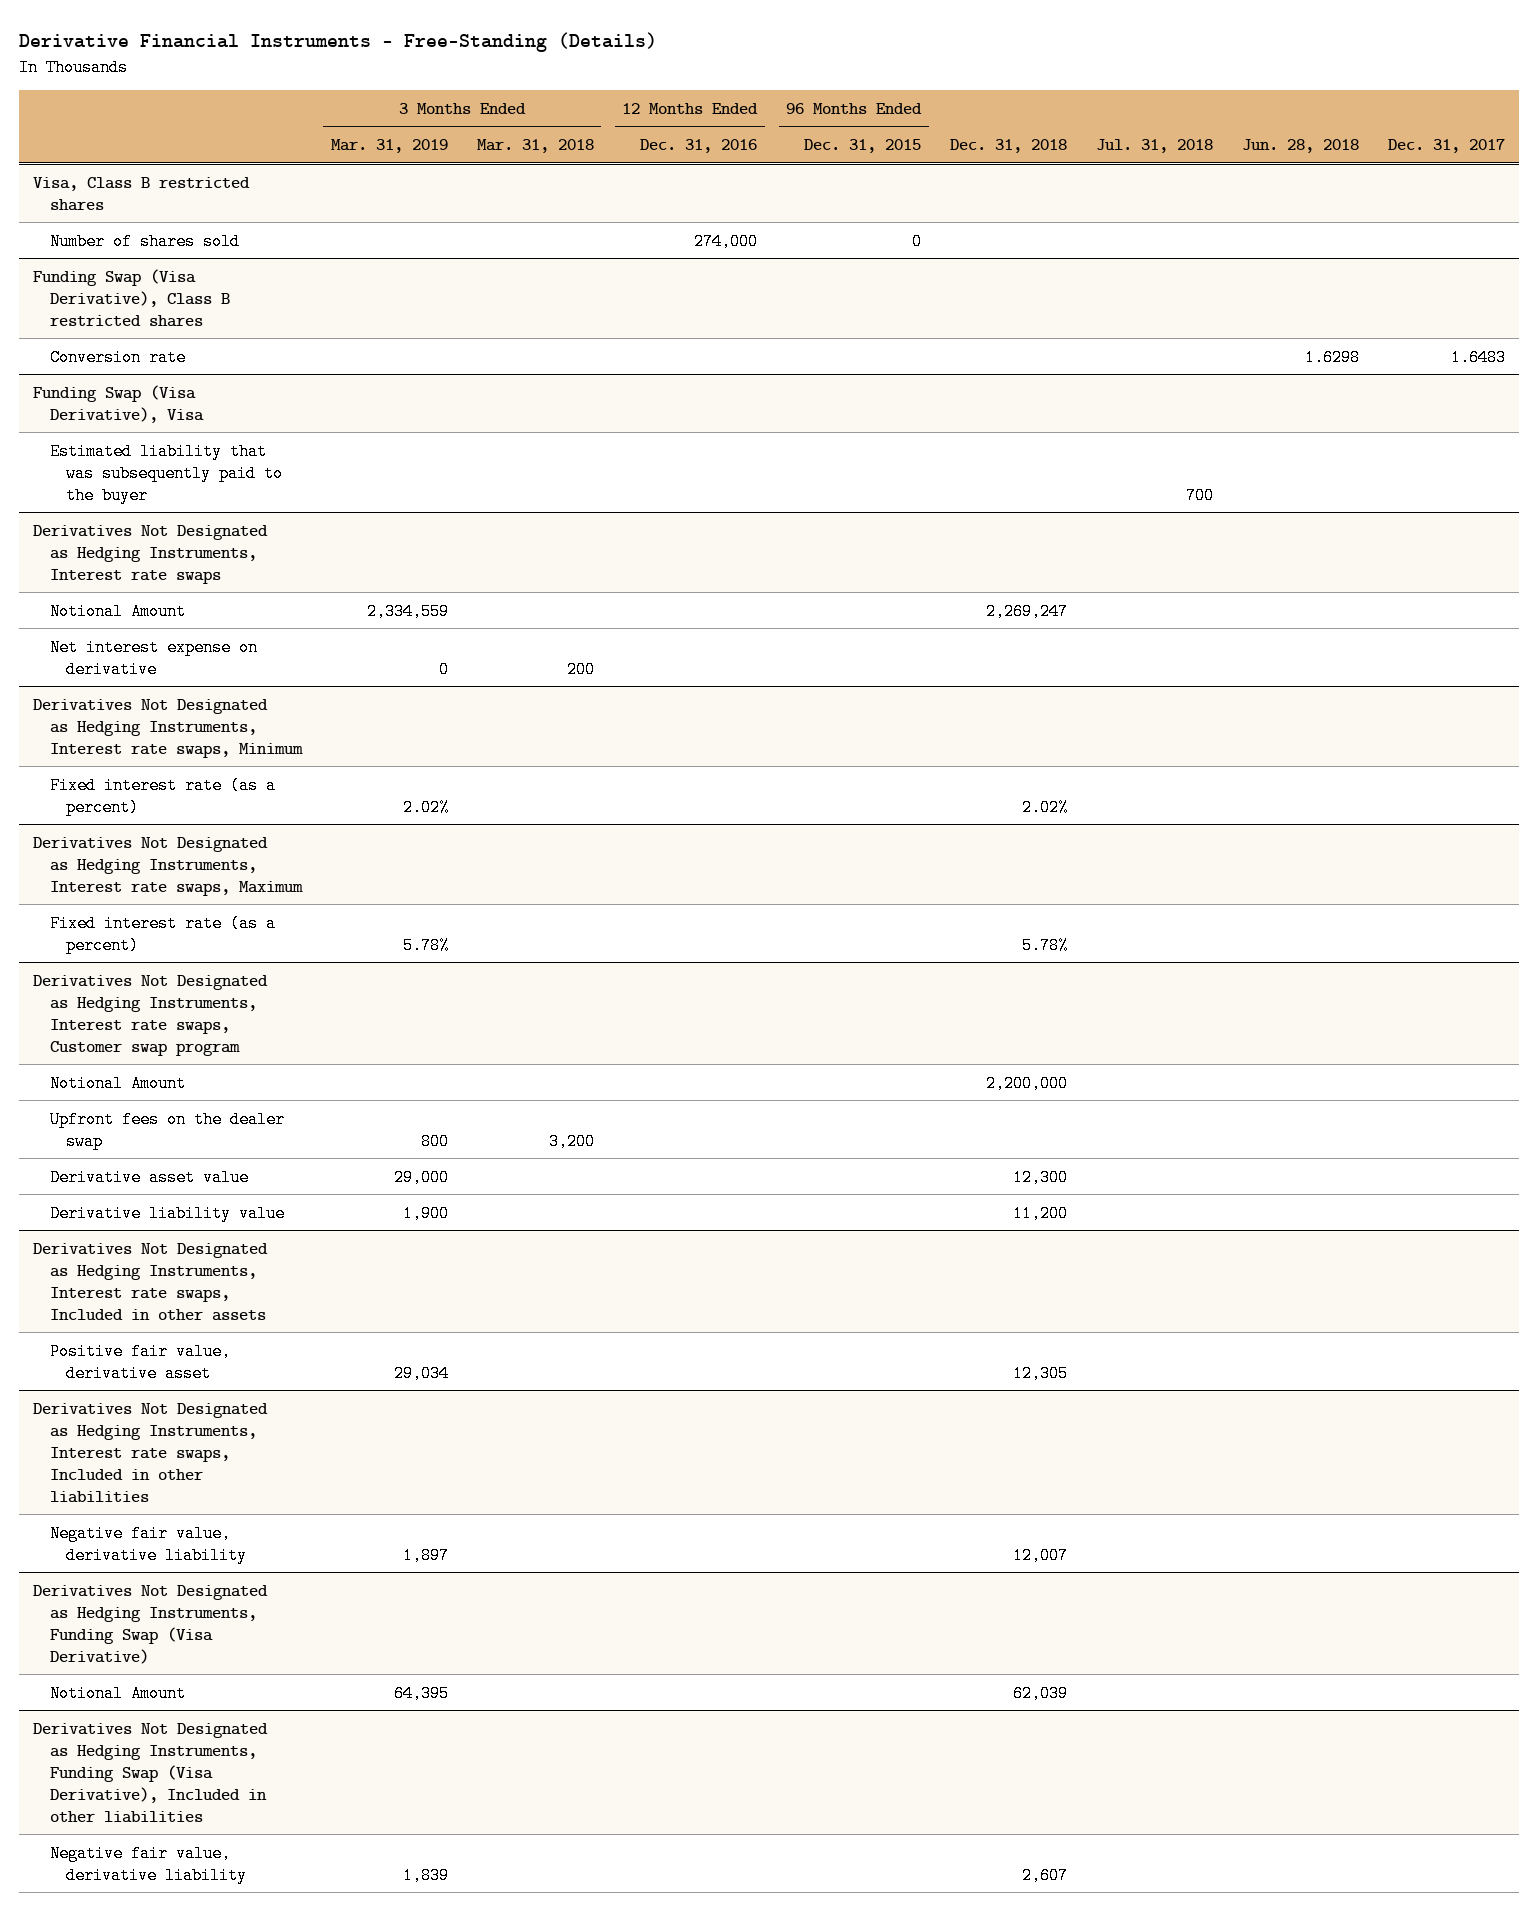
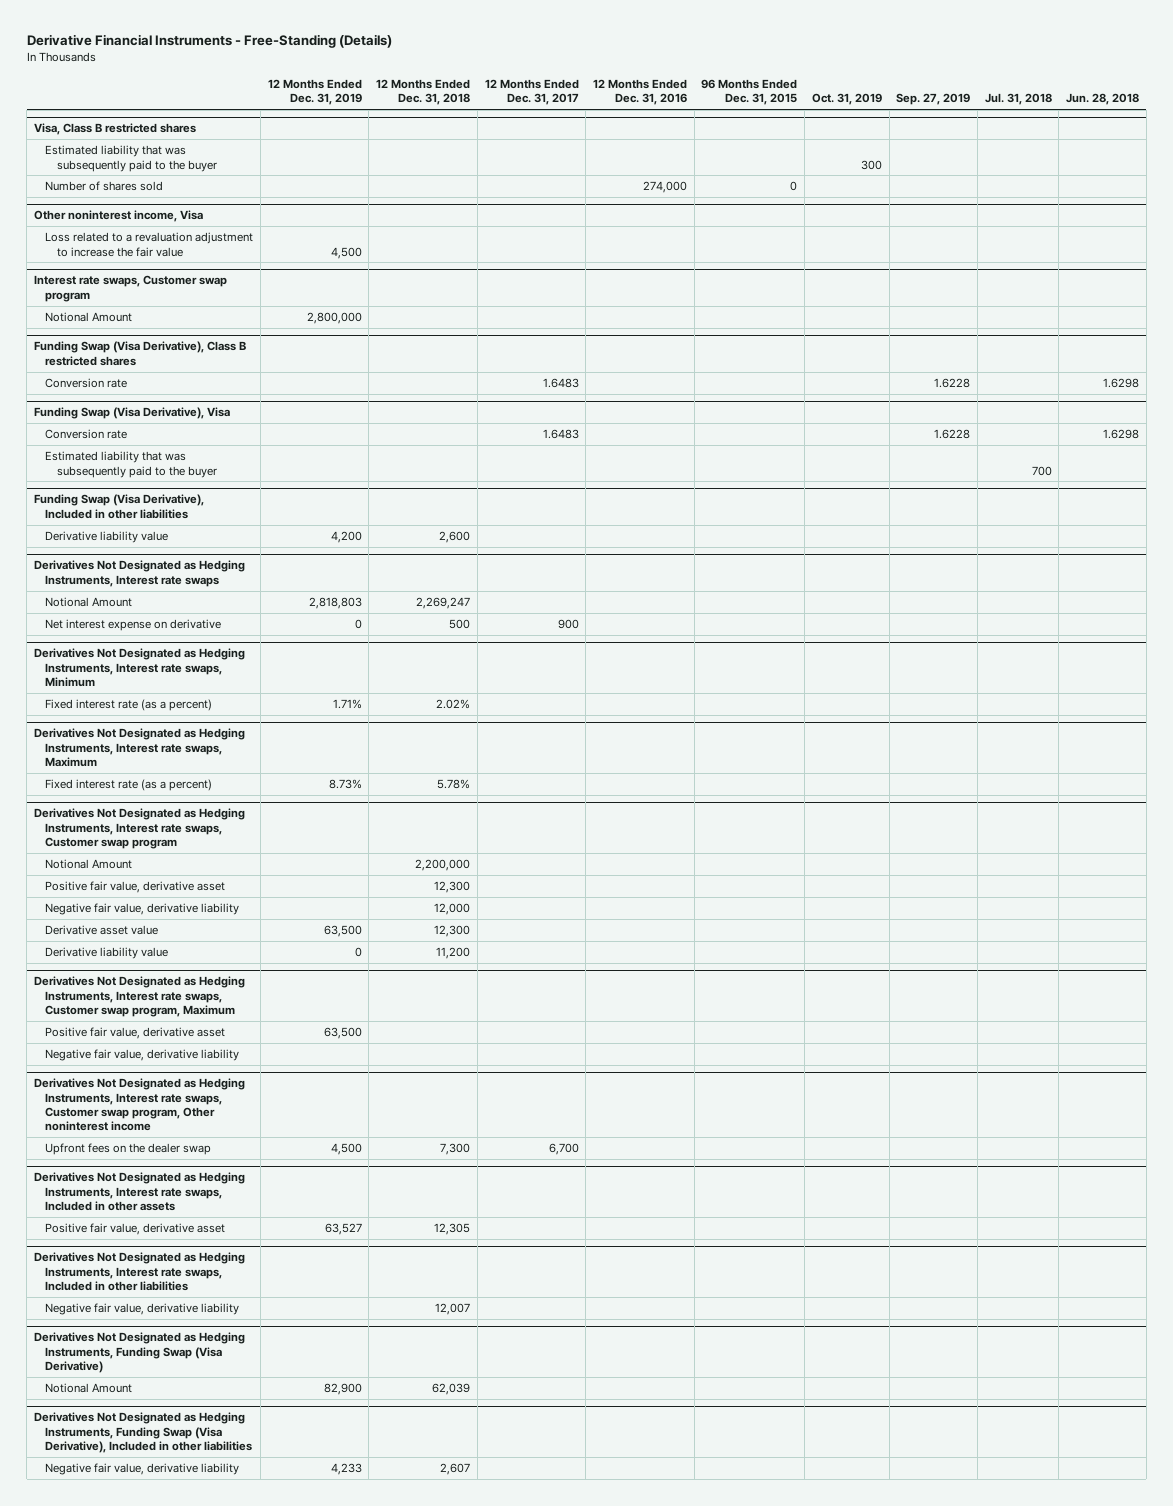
- | 3 Months Ended Mar. 31, 2019 | 3 Months Ended Mar. 31, 2018 | 12 Months Ended Dec. 31, 2016 | 96 Months Ended Dec. 31, 2015 | Dec. 31, 2018 | Jul. 31, 2018 | Jun. 28, 2018 | Dec. 31, 2017
+ | 12 Months Ended Dec. 31, 2019 | 12 Months Ended Dec. 31, 2018 | 12 Months Ended Dec. 31, 2017 | 12 Months Ended Dec. 31, 2016 | 96 Months Ended Dec. 31, 2015 | Oct. 31, 2019 | Sep. 27, 2019 | Jul. 31, 2018 | Jun. 28, 2018
@ Visa, Class B restricted shares
+ Estimated liability that was subsequently paid to the buyer | | | | | | 300 | | |
+ Other noninterest income, Visa
+ Loss related to a revaluation adjustment to increase the fair value | 4,500 | | | | | | | |
+ Interest rate swaps, Customer swap program
+ Notional Amount | 2,800,000 | | | | | | | |
@ Funding Swap (Visa Derivative), Visa
+ Conversion rate | | | 1.6483 | | | | 1.6228 | | 1.6298
+ Funding Swap (Visa Derivative), Included in other liabilities
+ Derivative liability value | 4,200 | 2,600 | | | | | | |
@ Derivatives Not Designated as Hedging Instruments, Interest rate swaps, Customer swap program
- Upfront fees on the dealer swap | 800 | 3,200 | | | | | |
+ Positive fair value, derivative asset | | 12,300 | | | | | | |
+ Negative fair value, derivative liability | | 12,000 | | | | | | |
+ Derivatives Not Designated as Hedging Instruments, Interest rate swaps, Customer swap program, Maximum
+ Positive fair value, derivative asset | 63,500 | | | | | | | |
+ Negative fair value, derivative liability
+ Derivatives Not Designated as Hedging Instruments, Interest rate swaps, Customer swap program, Other noninterest income
+ Upfront fees on the dealer swap | 4,500 | 7,300 | 6,700 | | | | | |

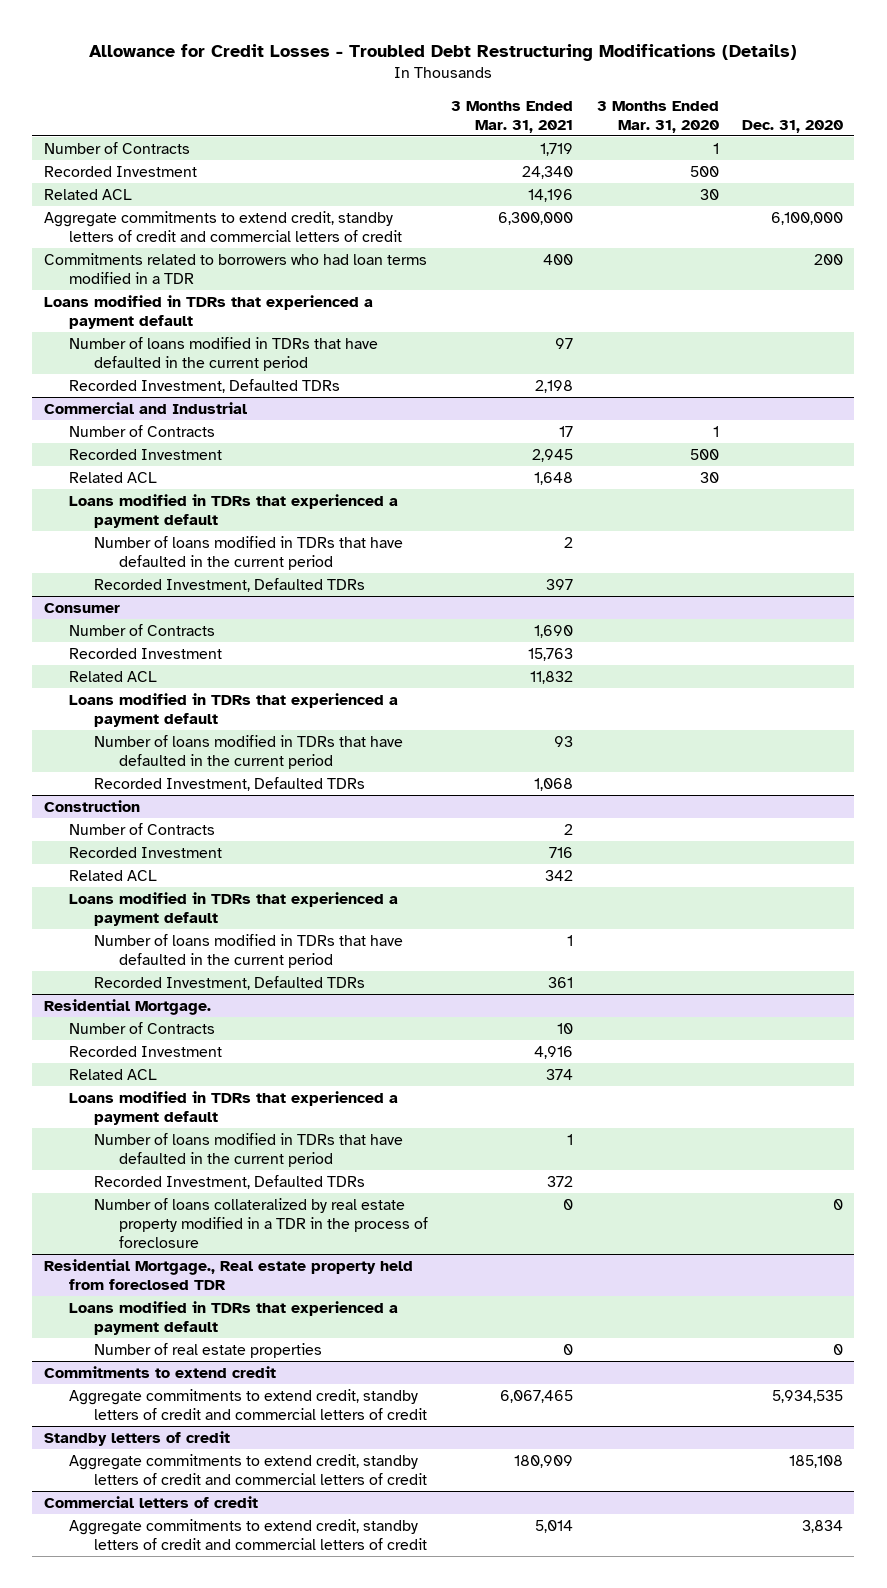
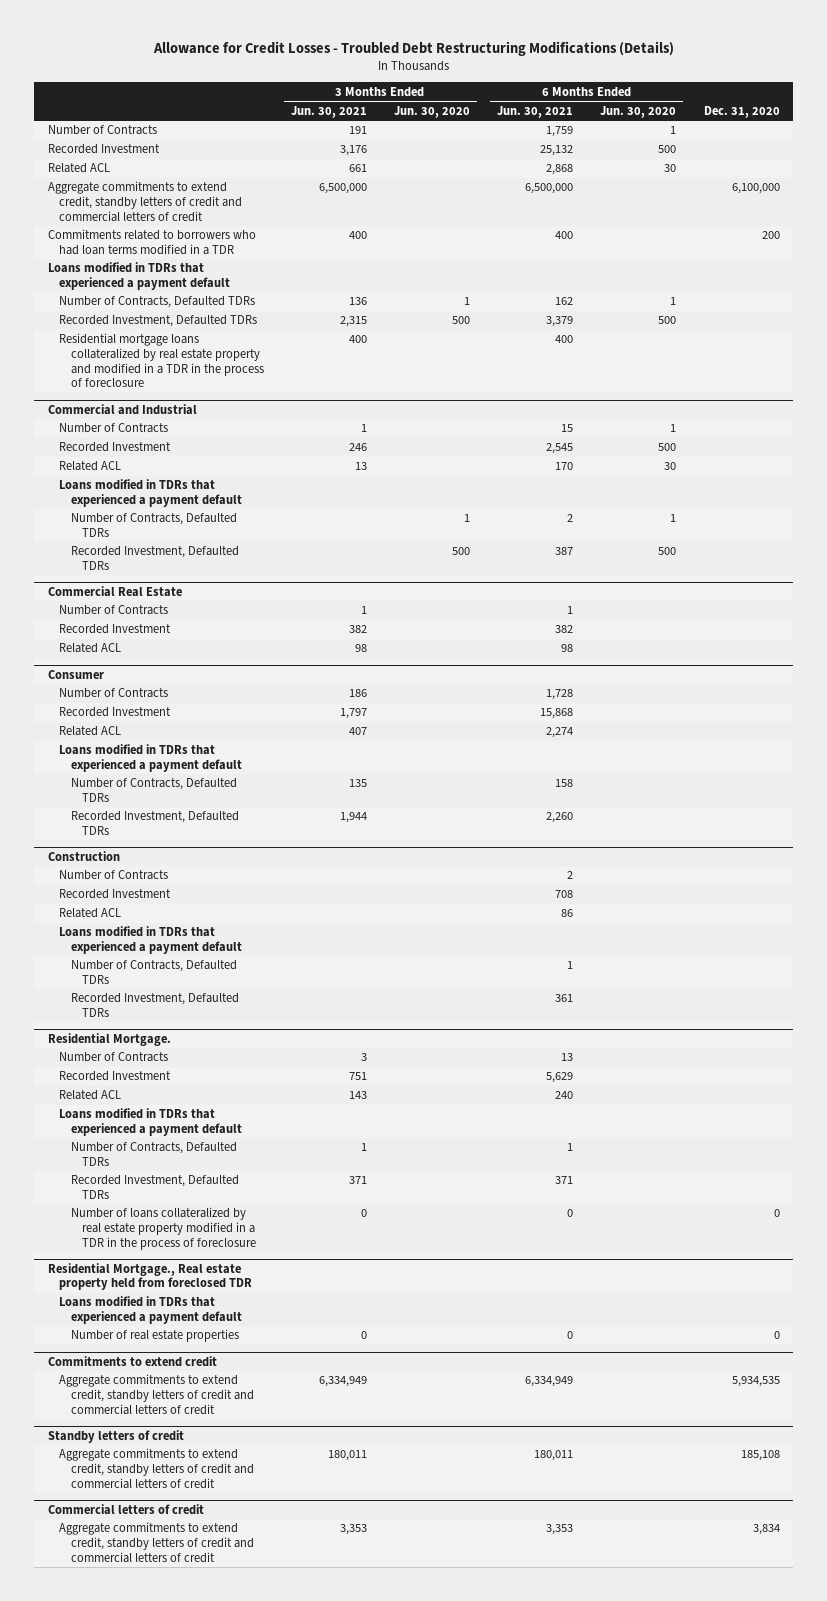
- | 3 Months Ended Mar. 31, 2021 | 3 Months Ended Mar. 31, 2020 | Dec. 31, 2020
+ | 3 Months Ended Jun. 30, 2021 | 3 Months Ended Jun. 30, 2020 | 6 Months Ended Jun. 30, 2021 | 6 Months Ended Jun. 30, 2020 | Dec. 31, 2020
- Number of loans modified in TDRs that have defaulted in the current period | 97 | |
+ Number of Contracts, Defaulted TDRs | 136 | 1 | 162 | 1 |
+ Residential mortgage loans collateralized by real estate property and modified in a TDR in the process of foreclosure | 400 | | 400 | |
@ Commercial and Industrial
- Number of loans modified in TDRs that have defaulted in the current period | 2 | |
+ Number of Contracts, Defaulted TDRs | | 1 | 2 | 1 |
+ Commercial Real Estate
+ Number of Contracts | 1 | | 1 | |
+ Recorded Investment | 382 | | 382 | |
+ Related ACL | 98 | | 98 | |
@ Consumer
- Number of loans modified in TDRs that have defaulted in the current period | 93 | |
+ Number of Contracts, Defaulted TDRs | 135 | | 158 | |
@ Construction
- Number of loans modified in TDRs that have defaulted in the current period | 1 | |
+ Number of Contracts, Defaulted TDRs | | | 1 | |
@ Residential Mortgage.
- Number of loans modified in TDRs that have defaulted in the current period | 1 | |
+ Number of Contracts, Defaulted TDRs | 1 | | 1 | |

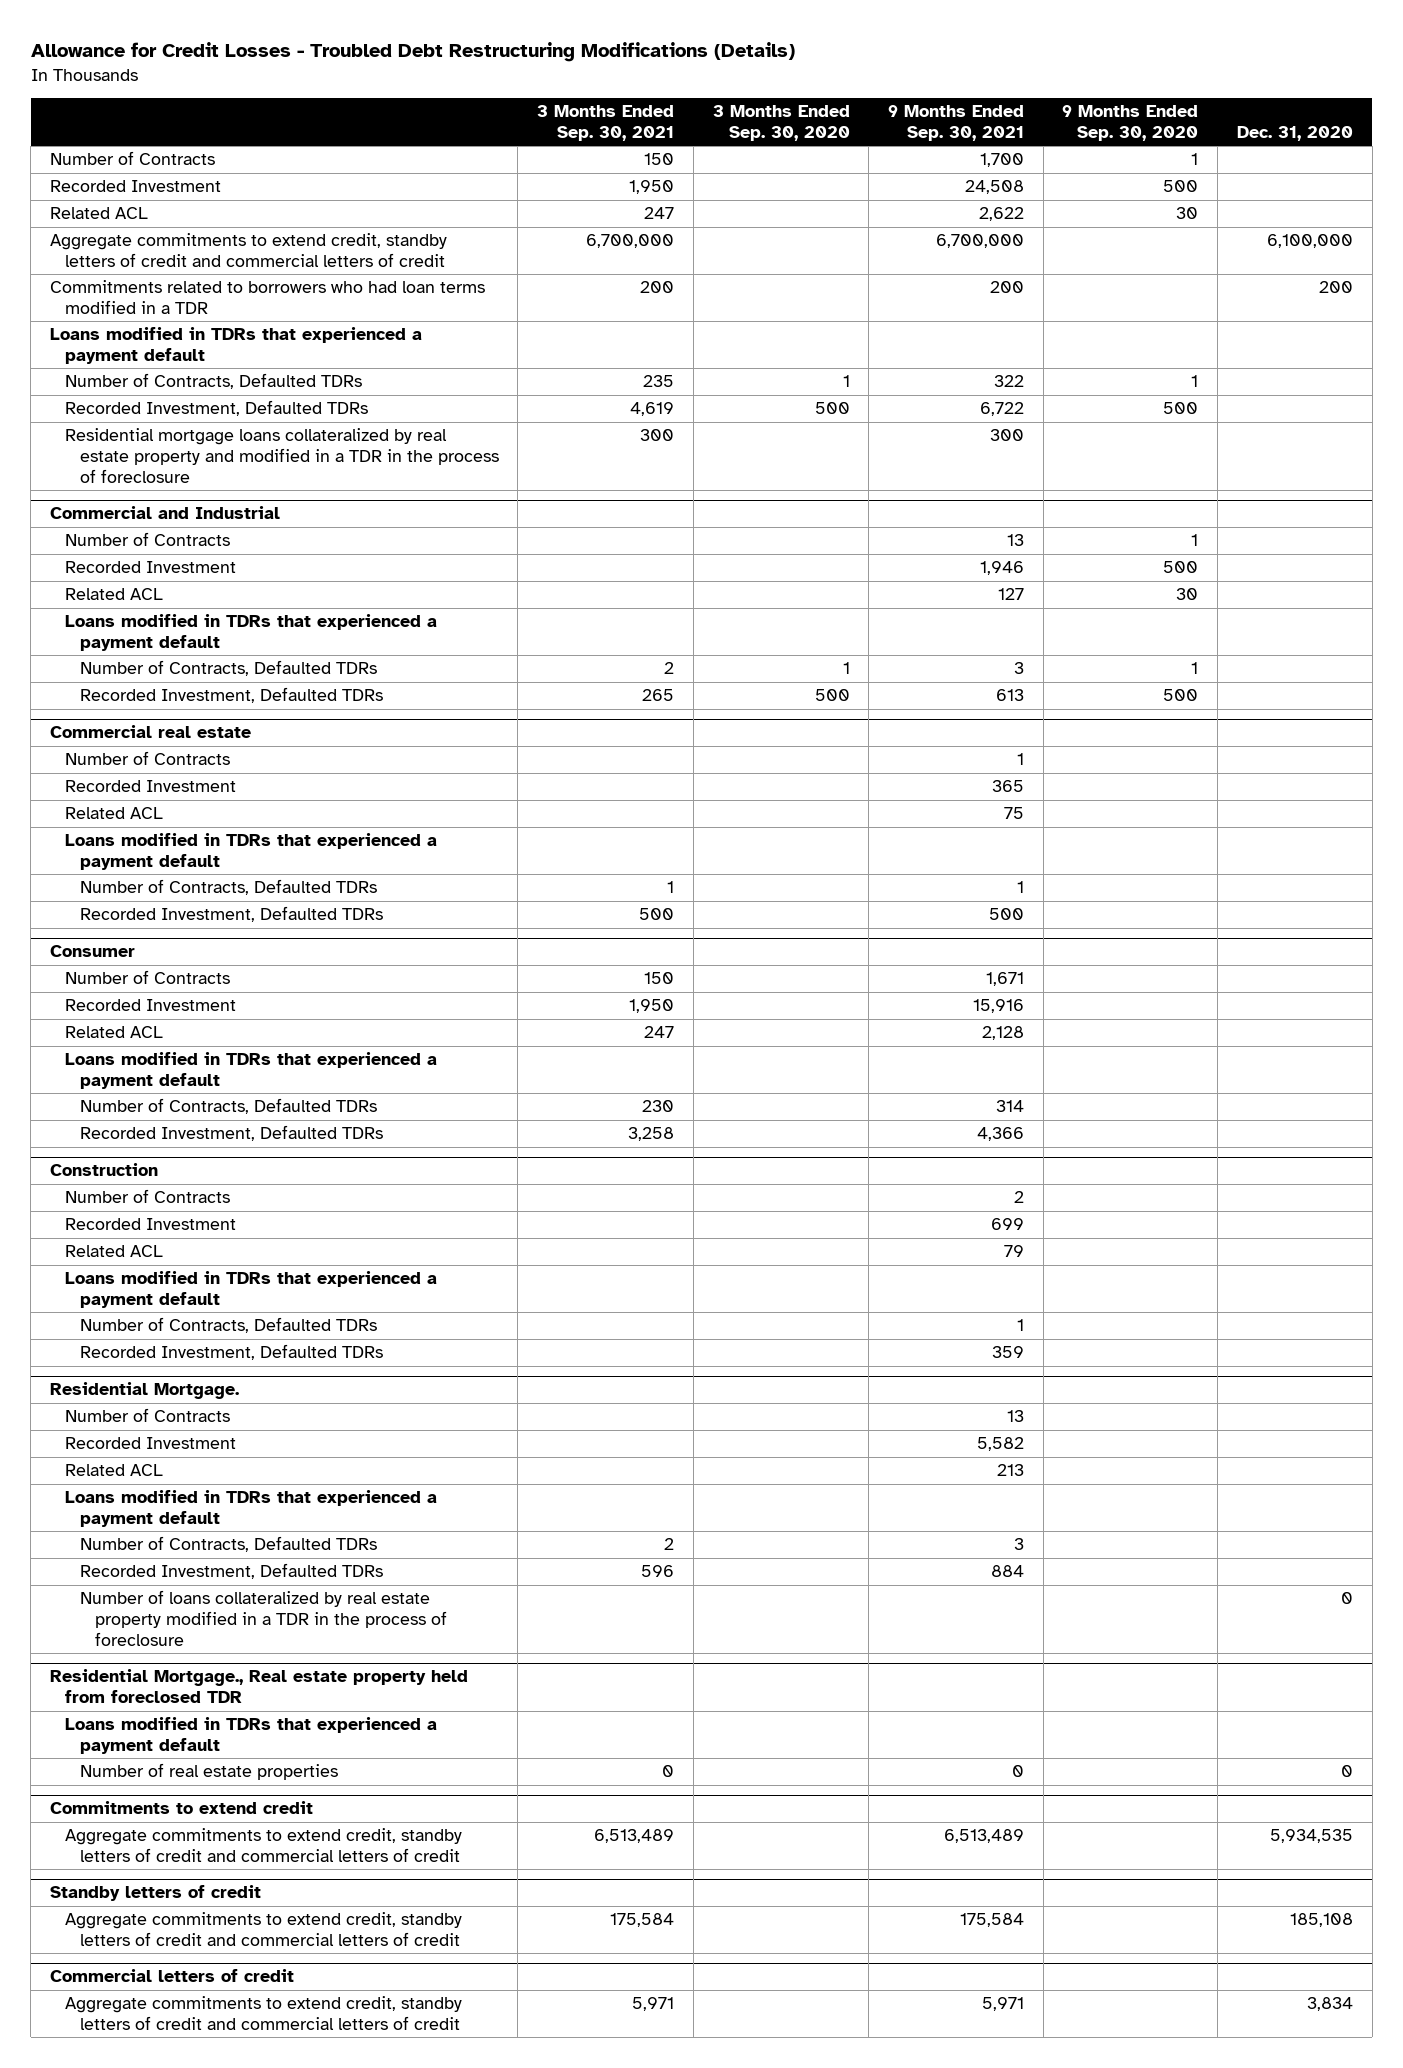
- | 3 Months Ended Jun. 30, 2021 | 3 Months Ended Jun. 30, 2020 | 6 Months Ended Jun. 30, 2021 | 6 Months Ended Jun. 30, 2020 | Dec. 31, 2020
+ | 3 Months Ended Sep. 30, 2021 | 3 Months Ended Sep. 30, 2020 | 9 Months Ended Sep. 30, 2021 | 9 Months Ended Sep. 30, 2020 | Dec. 31, 2020
- Commercial Real Estate
+ Commercial real estate
+ Loans modified in TDRs that experienced a payment default
+ Number of Contracts, Defaulted TDRs | 1 | | 1 | |
+ Recorded Investment, Defaulted TDRs | 500 | | 500 | |

